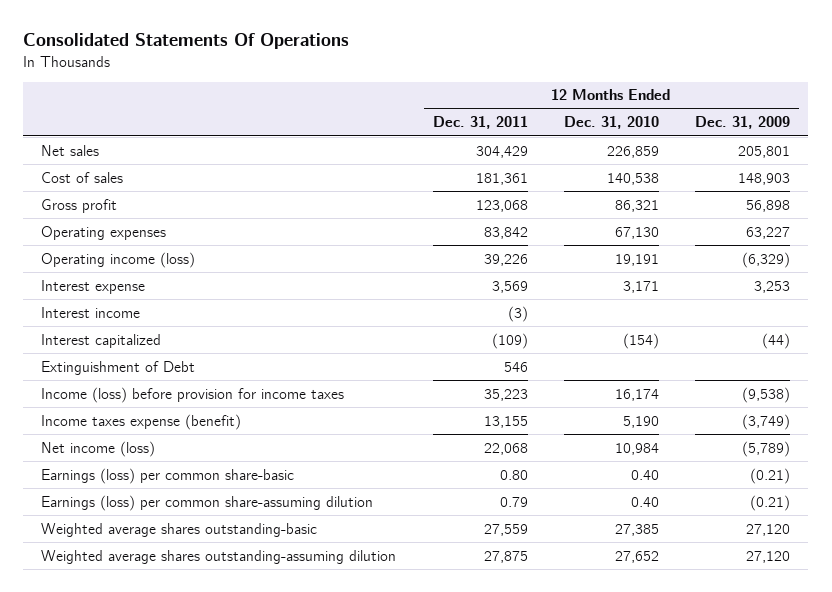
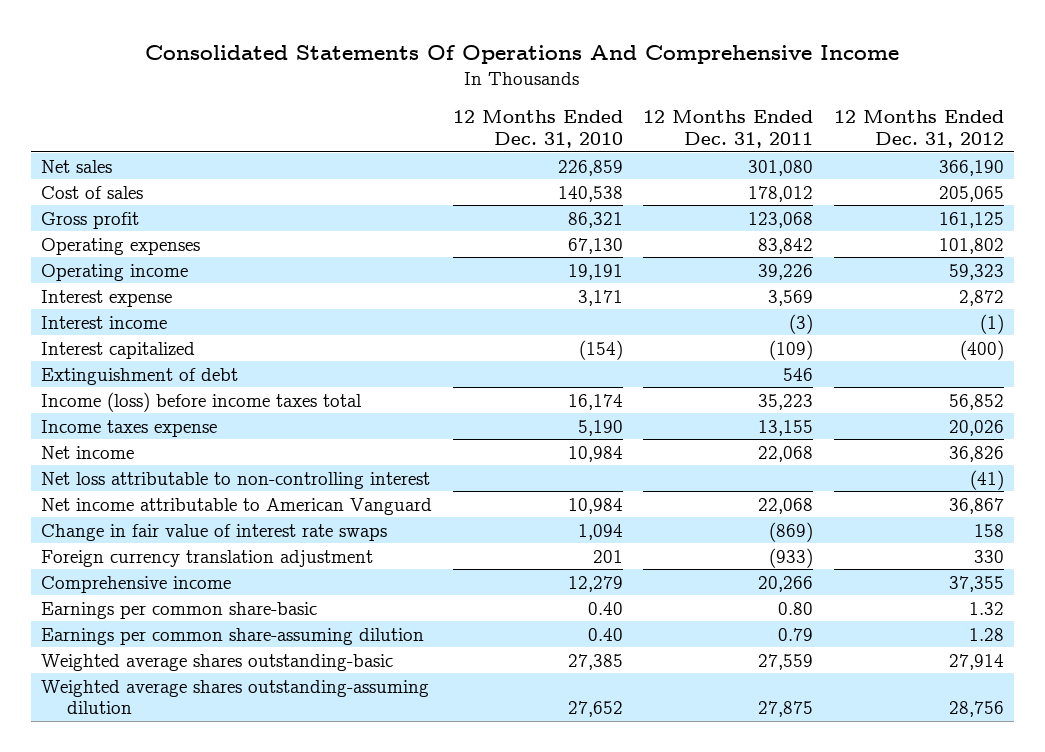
- Consolidated Statements Of Operations
+ Consolidated Statements Of Operations And Comprehensive Income
- | 12 Months Ended Dec. 31, 2011 | 12 Months Ended Dec. 31, 2010 | 12 Months Ended Dec. 31, 2009
+ | 12 Months Ended Dec. 31, 2010 | 12 Months Ended Dec. 31, 2011 | 12 Months Ended Dec. 31, 2012
- Net sales | 304,429 | 226,859 | 205,801
- Cost of sales | 181,361 | 140,538 | 148,903
+ Net sales | 226,859 | 301,080 | 366,190
+ Cost of sales | 140,538 | 178,012 | 205,065
- Operating income (loss) | 39,226 | 19,191 | (6,329)
+ Operating income | 19,191 | 39,226 | 59,323
- Extinguishment of Debt | 546 | |
- Income (loss) before provision for income taxes | 35,223 | 16,174 | (9,538)
- Income taxes expense (benefit) | 13,155 | 5,190 | (3,749)
- Net income (loss) | 22,068 | 10,984 | (5,789)
- Earnings (loss) per common share-basic | 0.80 | 0.40 | (0.21)
- Earnings (loss) per common share-assuming dilution | 0.79 | 0.40 | (0.21)
+ Extinguishment of debt | | 546 |
+ Income (loss) before income taxes total | 16,174 | 35,223 | 56,852
+ Income taxes expense | 5,190 | 13,155 | 20,026
+ Net income | 10,984 | 22,068 | 36,826
+ Net loss attributable to non-controlling interest | | | (41)
+ Net income attributable to American Vanguard | 10,984 | 22,068 | 36,867
+ Change in fair value of interest rate swaps | 1,094 | (869) | 158
+ Foreign currency translation adjustment | 201 | (933) | 330
+ Comprehensive income | 12,279 | 20,266 | 37,355
+ Earnings per common share-basic | 0.40 | 0.80 | 1.32
+ Earnings per common share-assuming dilution | 0.40 | 0.79 | 1.28

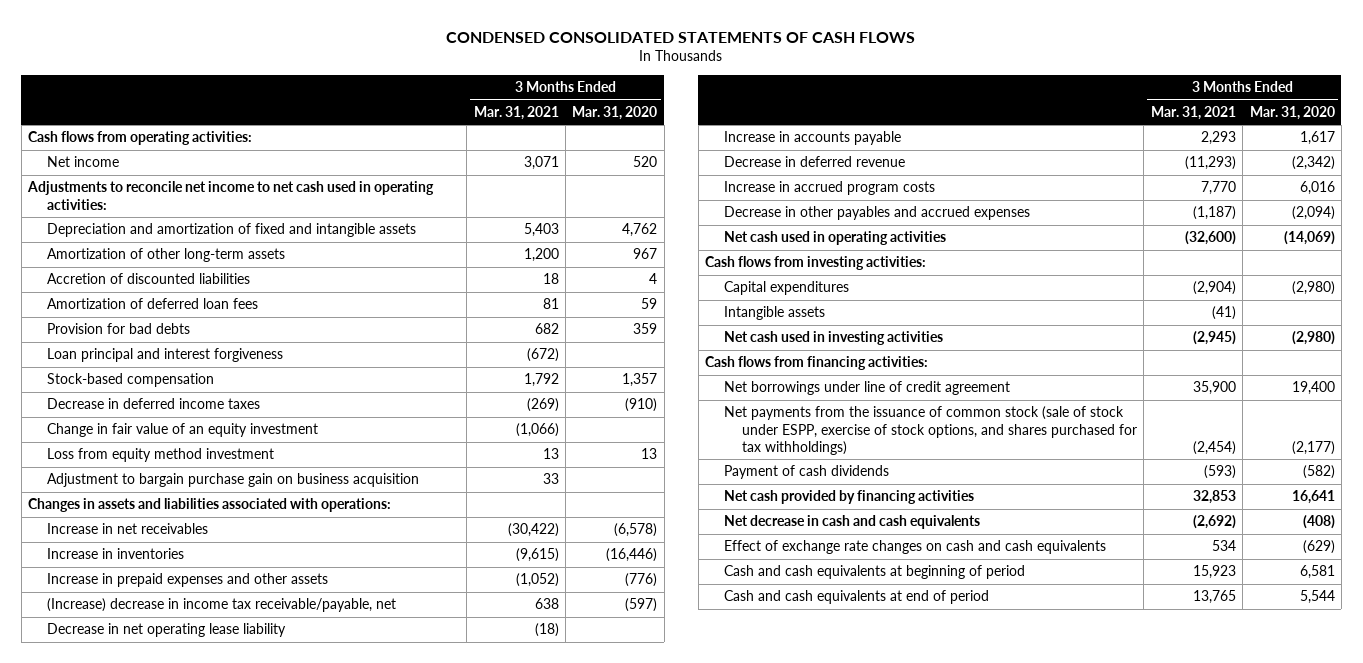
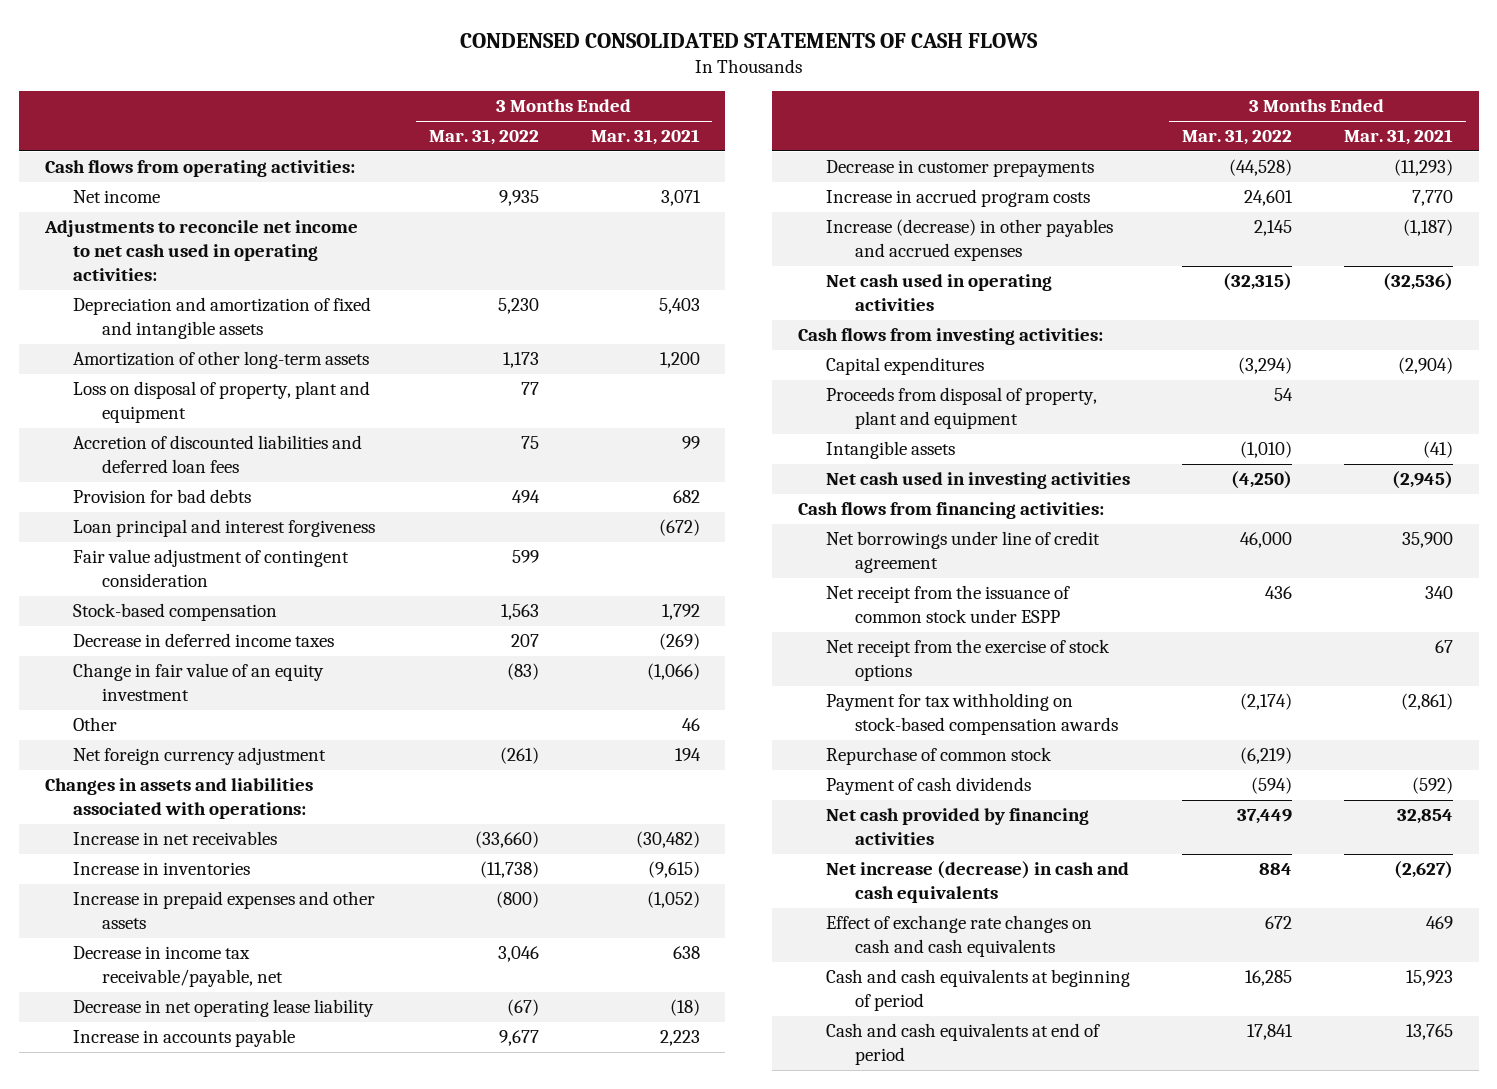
- | 3 Months Ended Mar. 31, 2021 | 3 Months Ended Mar. 31, 2020
+ | 3 Months Ended Mar. 31, 2022 | 3 Months Ended Mar. 31, 2021
- Accretion of discounted liabilities | 18 | 4
- Amortization of deferred loan fees | 81 | 59
+ Loss on disposal of property, plant and equipment | 77 |
+ Accretion of discounted liabilities and deferred loan fees | 75 | 99
+ Fair value adjustment of contingent consideration | 599 |
- Loss from equity method investment | 13 | 13
- Adjustment to bargain purchase gain on business acquisition | 33 |
+ Other | | 46
+ Net foreign currency adjustment | (261) | 194
- Increase in net receivables | (30,422) | (6,578)
+ Increase in net receivables | (33,660) | (30,482)
- (Increase) decrease in income tax receivable/payable, net | 638 | (597)
+ Decrease in income tax receivable/payable, net | 3,046 | 638
- Increase in accounts payable | 2,293 | 1,617
- Decrease in deferred revenue | (11,293) | (2,342)
+ Increase in accounts payable | 9,677 | 2,223
+ Decrease in customer prepayments | (44,528) | (11,293)
- Decrease in other payables and accrued expenses | (1,187) | (2,094)
- Net cash used in operating activities | (32,600) | (14,069)
+ Increase (decrease) in other payables and accrued expenses | 2,145 | (1,187)
+ Net cash used in operating activities | (32,315) | (32,536)
+ Proceeds from disposal of property, plant and equipment | 54 |
- Net payments from the issuance of common stock (sale of stock under ESPP, exercise of stock options, and shares purchased for tax withholdings) | (2,454) | (2,177)
- Payment of cash dividends | (593) | (582)
- Net cash provided by financing activities | 32,853 | 16,641
- Net decrease in cash and cash equivalents | (2,692) | (408)
- Effect of exchange rate changes on cash and cash equivalents | 534 | (629)
+ Net receipt from the issuance of common stock under ESPP | 436 | 340
+ Net receipt from the exercise of stock options | | 67
+ Payment for tax withholding on stock-based compensation awards | (2,174) | (2,861)
+ Repurchase of common stock | (6,219) |
+ Payment of cash dividends | (594) | (592)
+ Net cash provided by financing activities | 37,449 | 32,854
+ Net increase (decrease) in cash and cash equivalents | 884 | (2,627)
+ Effect of exchange rate changes on cash and cash equivalents | 672 | 469

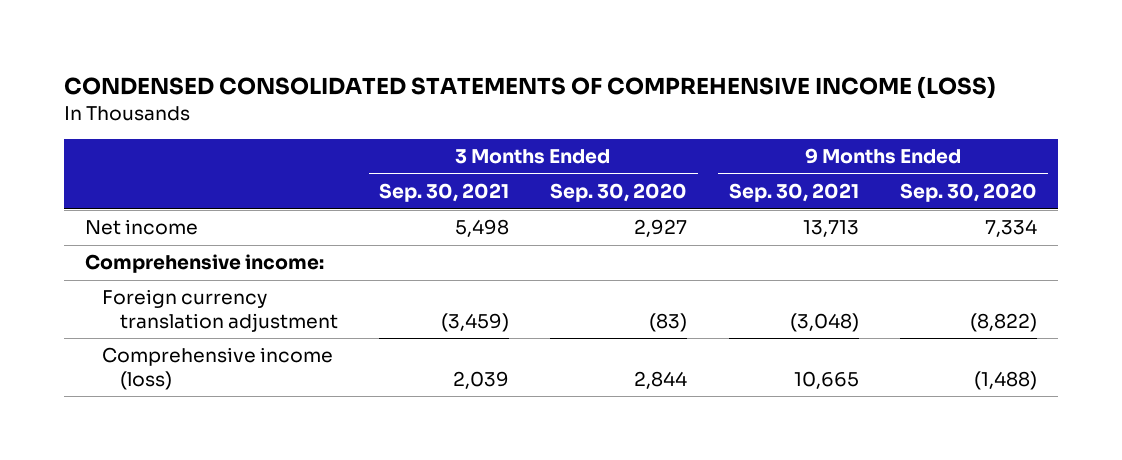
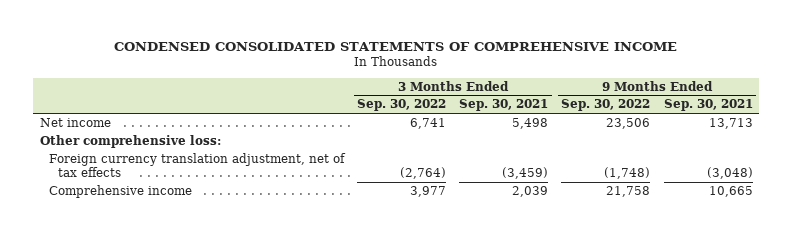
- CONDENSED CONSOLIDATED STATEMENTS OF COMPREHENSIVE INCOME (LOSS)
+ CONDENSED CONSOLIDATED STATEMENTS OF COMPREHENSIVE INCOME
- | 3 Months Ended Sep. 30, 2021 | 3 Months Ended Sep. 30, 2020 | 9 Months Ended Sep. 30, 2021 | 9 Months Ended Sep. 30, 2020
+ | 3 Months Ended Sep. 30, 2022 | 3 Months Ended Sep. 30, 2021 | 9 Months Ended Sep. 30, 2022 | 9 Months Ended Sep. 30, 2021
- Comprehensive income:
- Foreign currency translation adjustment | (3,459) | (83) | (3,048) | (8,822)
- Comprehensive income (loss) | 2,039 | 2,844 | 10,665 | (1,488)
+ Other comprehensive loss:
+ Foreign currency translation adjustment, net of tax effects | (2,764) | (3,459) | (1,748) | (3,048)
+ Comprehensive income | 3,977 | 2,039 | 21,758 | 10,665

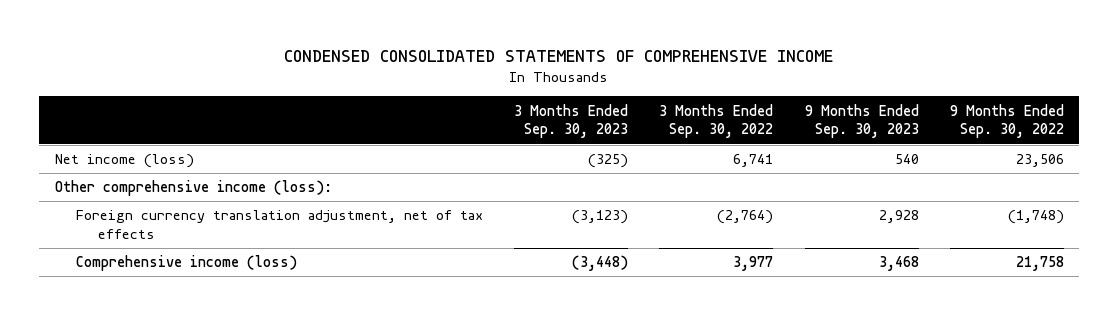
- | 3 Months Ended Sep. 30, 2022 | 3 Months Ended Sep. 30, 2021 | 9 Months Ended Sep. 30, 2022 | 9 Months Ended Sep. 30, 2021
+ | 3 Months Ended Sep. 30, 2023 | 3 Months Ended Sep. 30, 2022 | 9 Months Ended Sep. 30, 2023 | 9 Months Ended Sep. 30, 2022
- Net income | 6,741 | 5,498 | 23,506 | 13,713
- Other comprehensive loss:
+ Net income (loss) | (325) | 6,741 | 540 | 23,506
+ Other comprehensive income (loss):
- Comprehensive income | 3,977 | 2,039 | 21,758 | 10,665
+ Comprehensive income (loss) | (3,448) | 3,977 | 3,468 | 21,758

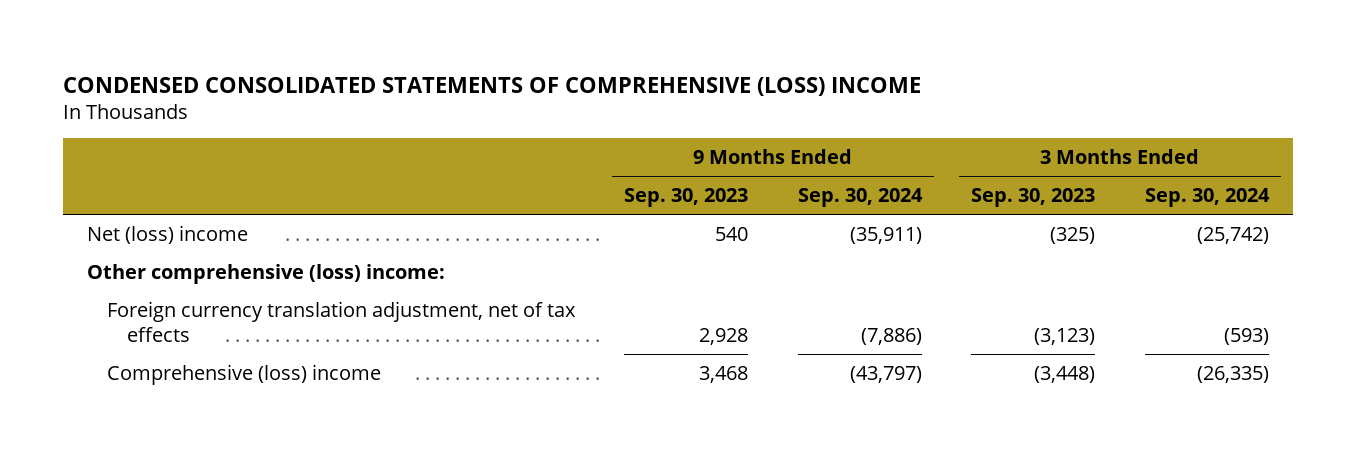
- CONDENSED CONSOLIDATED STATEMENTS OF COMPREHENSIVE INCOME
+ CONDENSED CONSOLIDATED STATEMENTS OF COMPREHENSIVE (LOSS) INCOME
- | 3 Months Ended Sep. 30, 2023 | 3 Months Ended Sep. 30, 2022 | 9 Months Ended Sep. 30, 2023 | 9 Months Ended Sep. 30, 2022
+ | 9 Months Ended Sep. 30, 2023 | 9 Months Ended Sep. 30, 2024 | 3 Months Ended Sep. 30, 2023 | 3 Months Ended Sep. 30, 2024
- Net income (loss) | (325) | 6,741 | 540 | 23,506
- Other comprehensive income (loss):
+ Net (loss) income | 540 | (35,911) | (325) | (25,742)
+ Other comprehensive (loss) income:
- Comprehensive income (loss) | (3,448) | 3,977 | 3,468 | 21,758
+ Comprehensive (loss) income | 3,468 | (43,797) | (3,448) | (26,335)

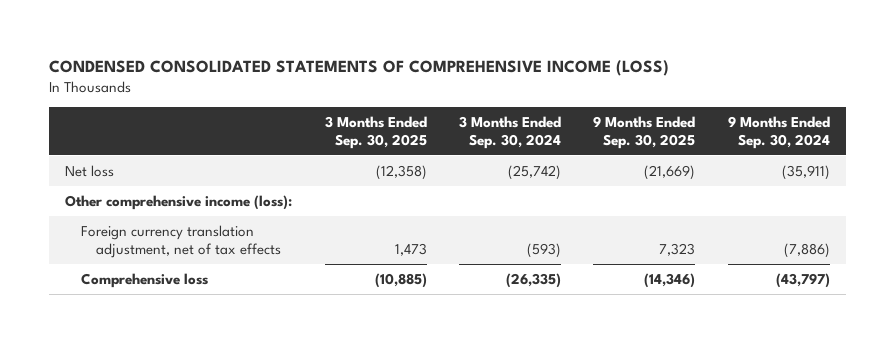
- CONDENSED CONSOLIDATED STATEMENTS OF COMPREHENSIVE (LOSS) INCOME
+ CONDENSED CONSOLIDATED STATEMENTS OF COMPREHENSIVE INCOME (LOSS)
- | 9 Months Ended Sep. 30, 2023 | 9 Months Ended Sep. 30, 2024 | 3 Months Ended Sep. 30, 2023 | 3 Months Ended Sep. 30, 2024
+ | 3 Months Ended Sep. 30, 2025 | 3 Months Ended Sep. 30, 2024 | 9 Months Ended Sep. 30, 2025 | 9 Months Ended Sep. 30, 2024
- Net (loss) income | 540 | (35,911) | (325) | (25,742)
- Other comprehensive (loss) income:
+ Net loss | (12,358) | (25,742) | (21,669) | (35,911)
+ Other comprehensive income (loss):
- Comprehensive (loss) income | 3,468 | (43,797) | (3,448) | (26,335)
+ Comprehensive loss | (10,885) | (26,335) | (14,346) | (43,797)

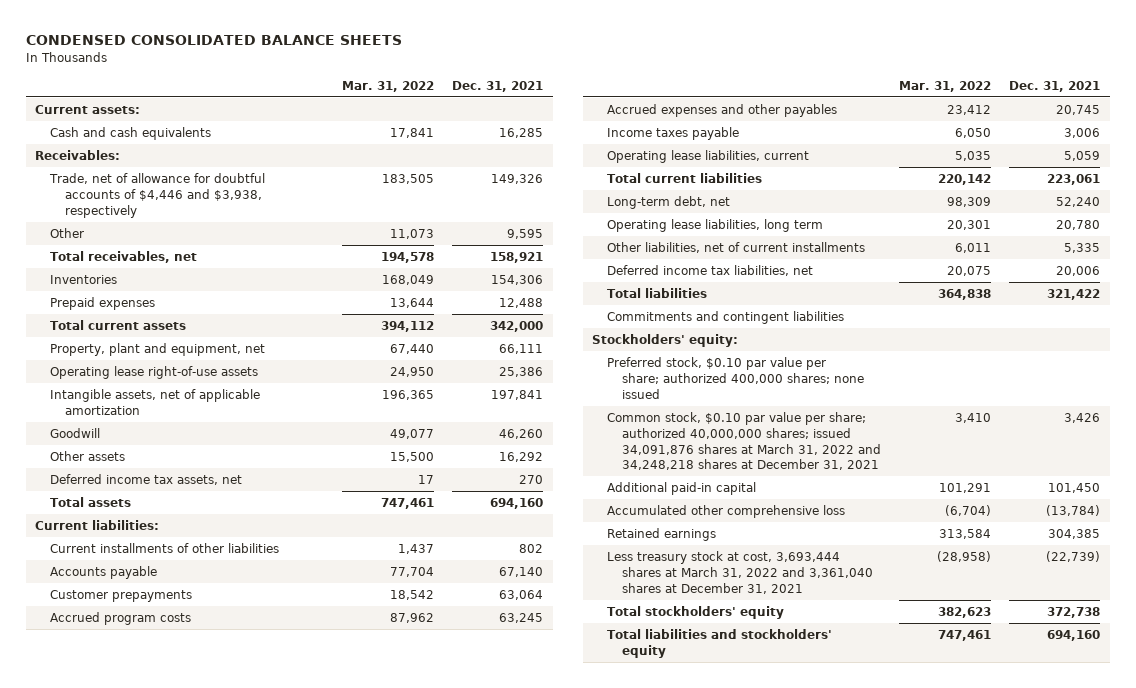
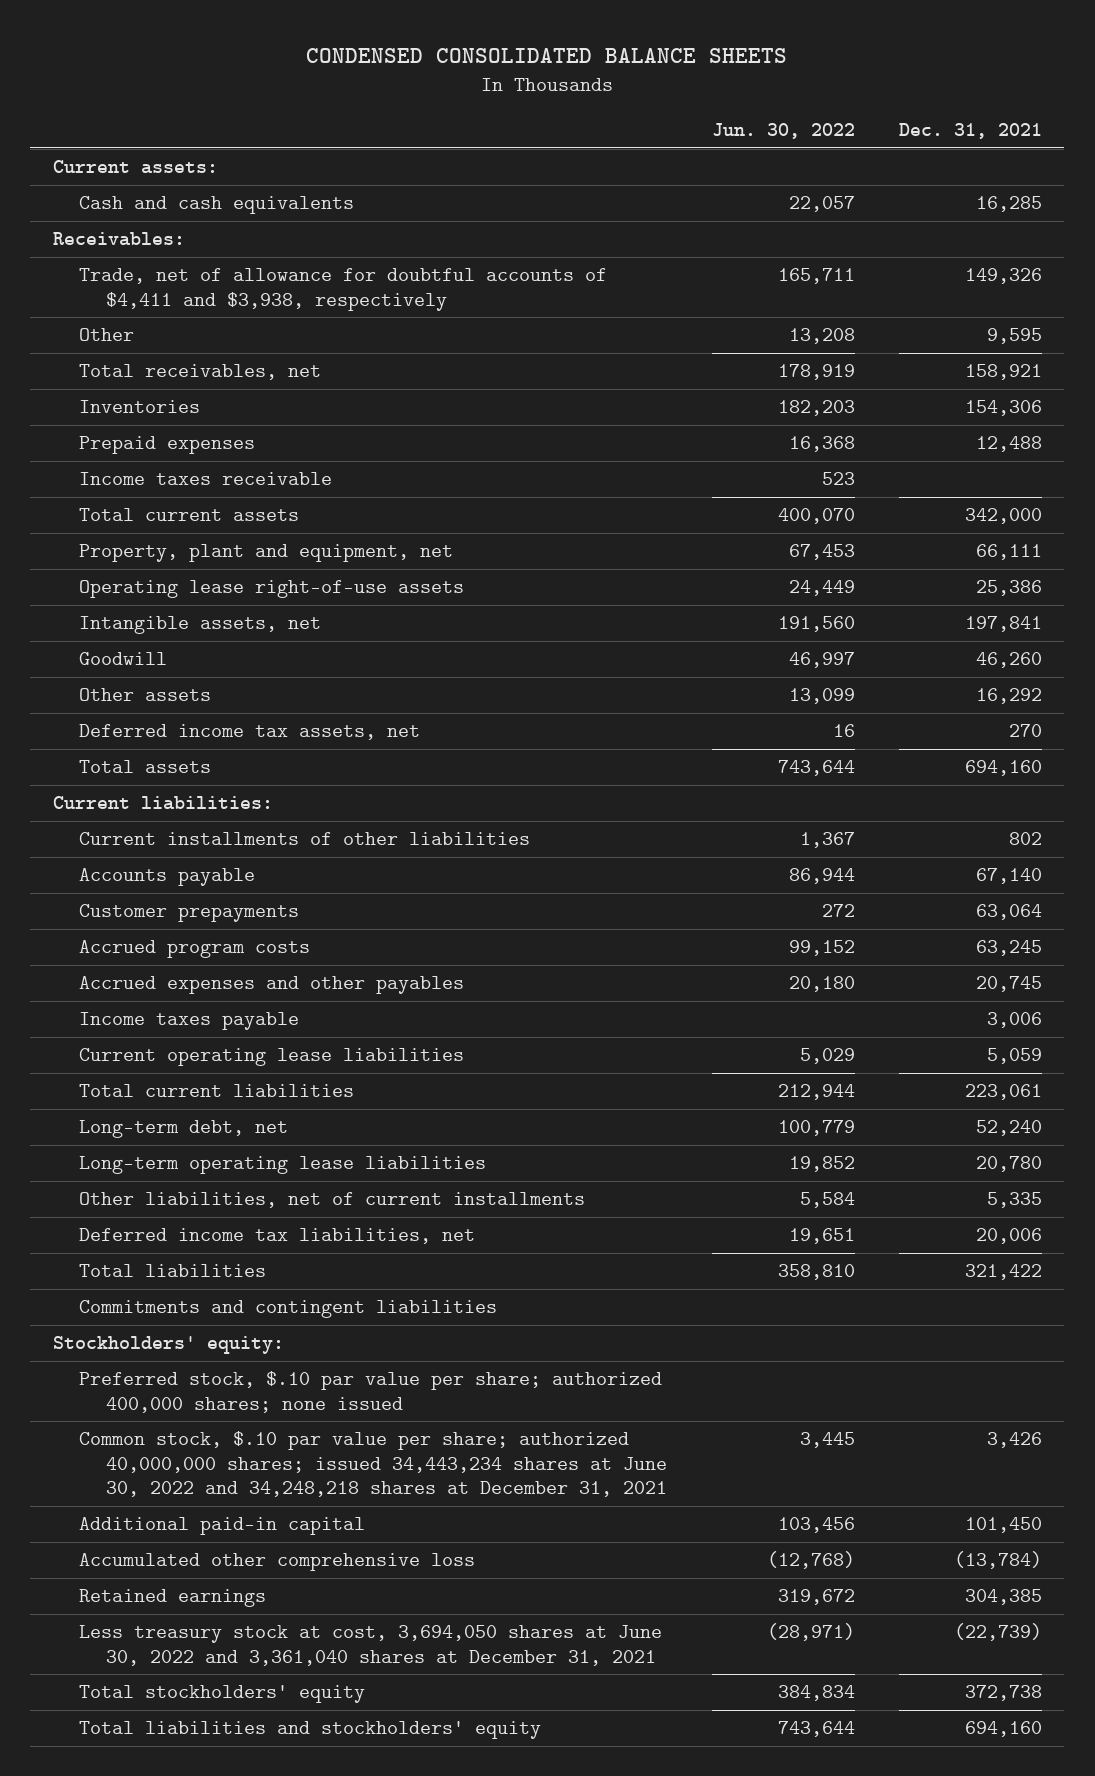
- | Mar. 31, 2022 | Dec. 31, 2021
+ | Jun. 30, 2022 | Dec. 31, 2021
- Trade, net of allowance for doubtful accounts of $4,446 and $3,938, respectively | 183,505 | 149,326
+ Trade, net of allowance for doubtful accounts of $4,411 and $3,938, respectively | 165,711 | 149,326
+ Income taxes receivable | 523 |
- Intangible assets, net of applicable amortization | 196,365 | 197,841
+ Intangible assets, net | 191,560 | 197,841
- Operating lease liabilities, current | 5,035 | 5,059
+ Current operating lease liabilities | 5,029 | 5,059
- Operating lease liabilities, long term | 20,301 | 20,780
+ Long-term operating lease liabilities | 19,852 | 20,780
- Preferred stock, $0.10 par value per share; authorized 400,000 shares; none issued
- Common stock, $0.10 par value per share; authorized 40,000,000 shares; issued 34,091,876 shares at March 31, 2022 and 34,248,218 shares at December 31, 2021 | 3,410 | 3,426
+ Preferred stock, $.10 par value per share; authorized 400,000 shares; none issued
+ Common stock, $.10 par value per share; authorized 40,000,000 shares; issued 34,443,234 shares at June 30, 2022 and 34,248,218 shares at December 31, 2021 | 3,445 | 3,426
- Less treasury stock at cost, 3,693,444 shares at March 31, 2022 and 3,361,040 shares at December 31, 2021 | (28,958) | (22,739)
+ Less treasury stock at cost, 3,694,050 shares at June 30, 2022 and 3,361,040 shares at December 31, 2021 | (28,971) | (22,739)

